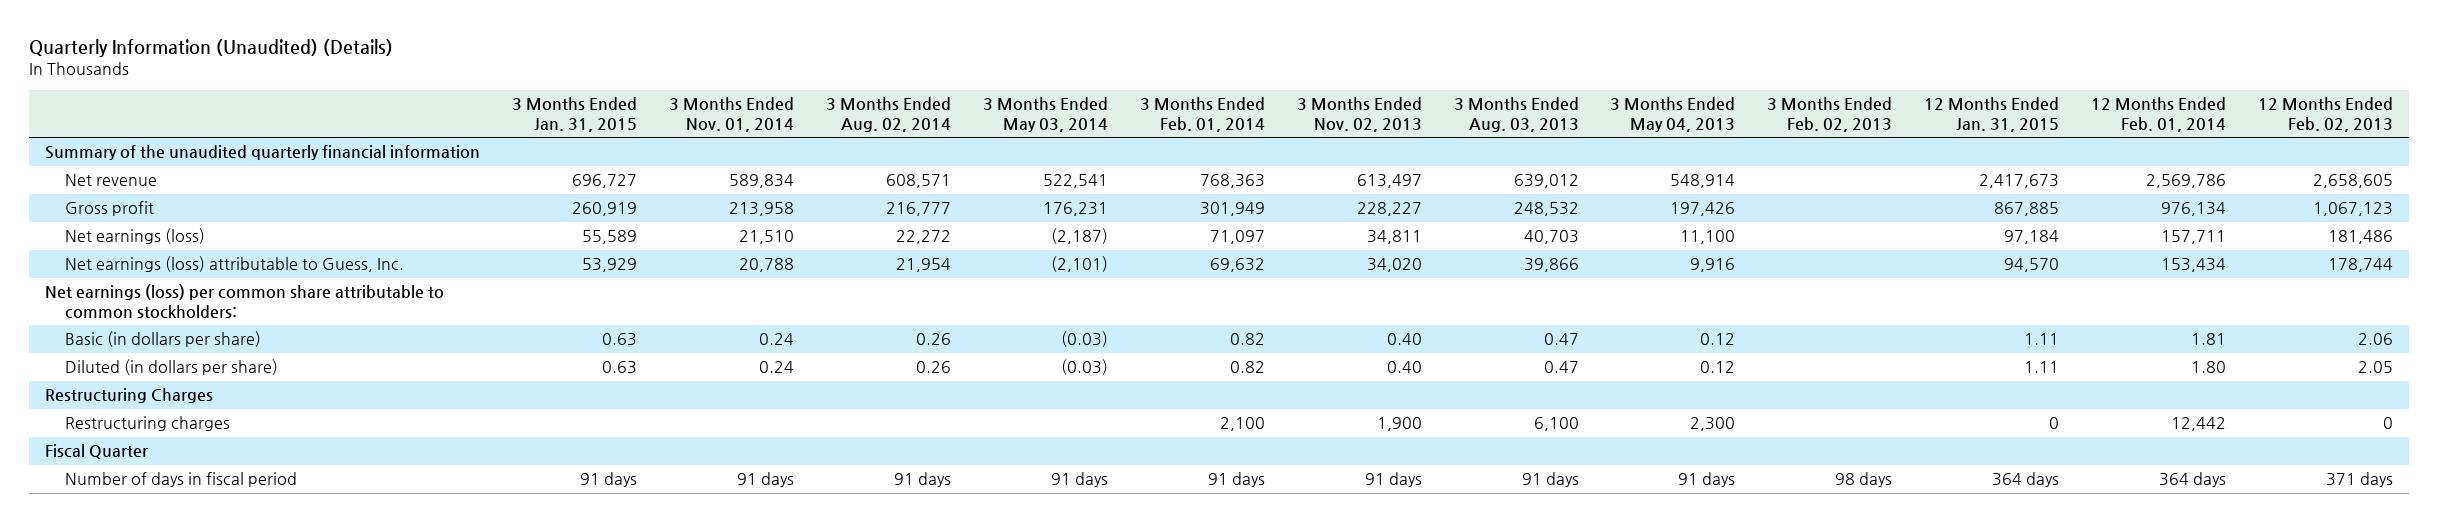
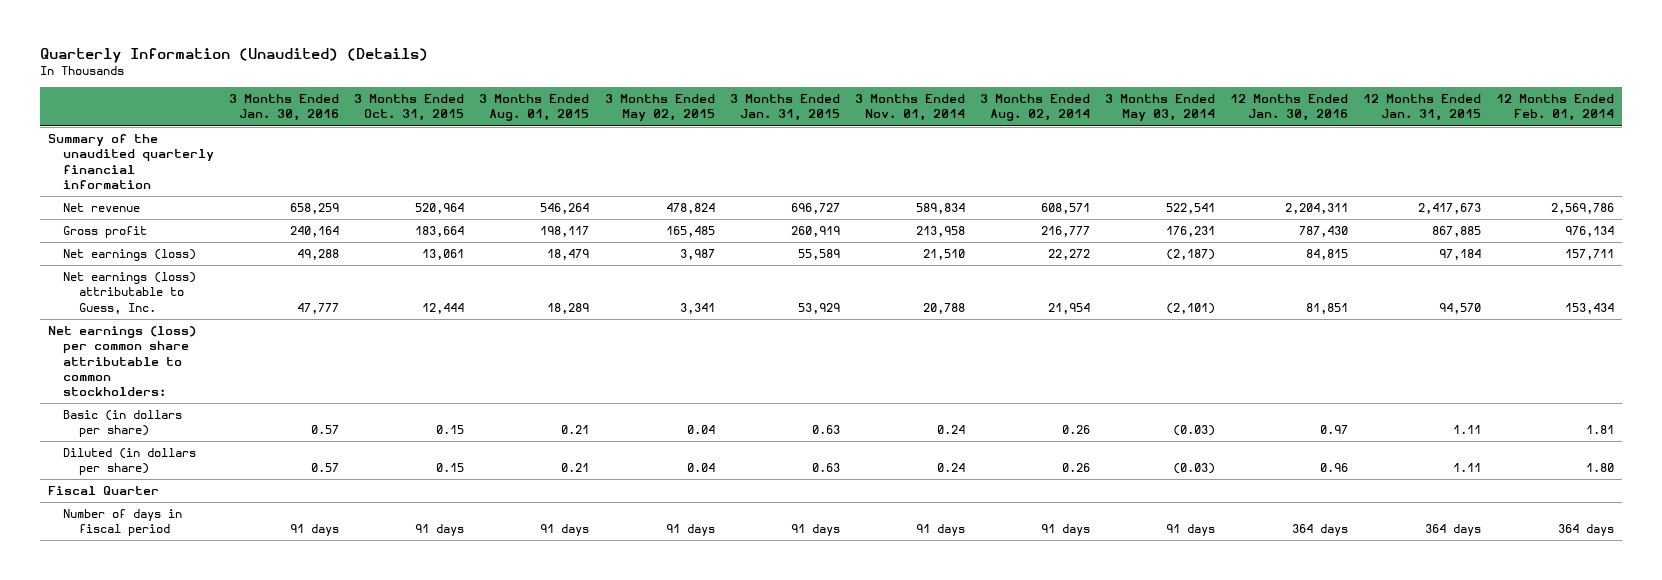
- | 3 Months Ended Jan. 31, 2015 | 3 Months Ended Nov. 01, 2014 | 3 Months Ended Aug. 02, 2014 | 3 Months Ended May 03, 2014 | 3 Months Ended Feb. 01, 2014 | 3 Months Ended Nov. 02, 2013 | 3 Months Ended Aug. 03, 2013 | 3 Months Ended May 04, 2013 | 3 Months Ended Feb. 02, 2013 | 12 Months Ended Jan. 31, 2015 | 12 Months Ended Feb. 01, 2014 | 12 Months Ended Feb. 02, 2013
+ | 3 Months Ended Jan. 30, 2016 | 3 Months Ended Oct. 31, 2015 | 3 Months Ended Aug. 01, 2015 | 3 Months Ended May 02, 2015 | 3 Months Ended Jan. 31, 2015 | 3 Months Ended Nov. 01, 2014 | 3 Months Ended Aug. 02, 2014 | 3 Months Ended May 03, 2014 | 12 Months Ended Jan. 30, 2016 | 12 Months Ended Jan. 31, 2015 | 12 Months Ended Feb. 01, 2014
- Restructuring Charges
- Restructuring charges | | | | | 2,100 | 1,900 | 6,100 | 2,300 | | 0 | 12,442 | 0

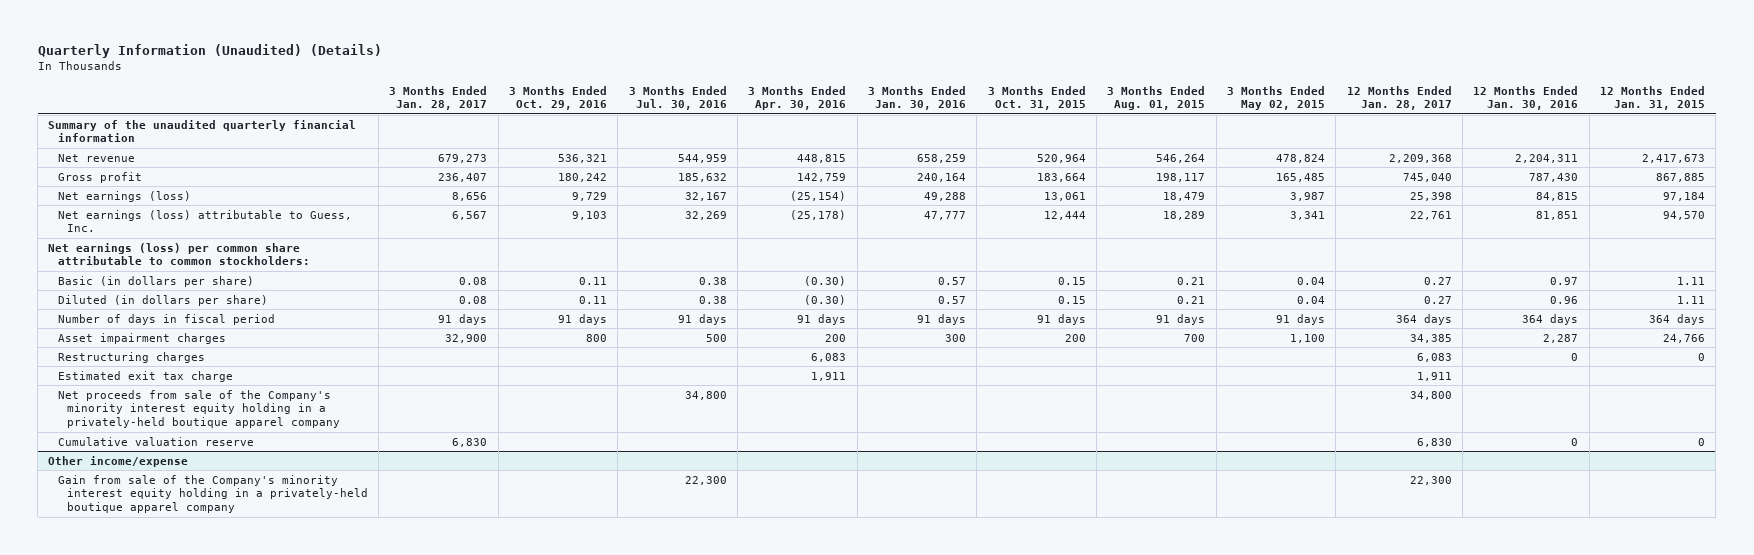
- | 3 Months Ended Jan. 30, 2016 | 3 Months Ended Oct. 31, 2015 | 3 Months Ended Aug. 01, 2015 | 3 Months Ended May 02, 2015 | 3 Months Ended Jan. 31, 2015 | 3 Months Ended Nov. 01, 2014 | 3 Months Ended Aug. 02, 2014 | 3 Months Ended May 03, 2014 | 12 Months Ended Jan. 30, 2016 | 12 Months Ended Jan. 31, 2015 | 12 Months Ended Feb. 01, 2014
+ | 3 Months Ended Jan. 28, 2017 | 3 Months Ended Oct. 29, 2016 | 3 Months Ended Jul. 30, 2016 | 3 Months Ended Apr. 30, 2016 | 3 Months Ended Jan. 30, 2016 | 3 Months Ended Oct. 31, 2015 | 3 Months Ended Aug. 01, 2015 | 3 Months Ended May 02, 2015 | 12 Months Ended Jan. 28, 2017 | 12 Months Ended Jan. 30, 2016 | 12 Months Ended Jan. 31, 2015
- Fiscal Quarter
+ Asset impairment charges | 32,900 | 800 | 500 | 200 | 300 | 200 | 700 | 1,100 | 34,385 | 2,287 | 24,766
+ Restructuring charges | | | | 6,083 | | | | | 6,083 | 0 | 0
+ Estimated exit tax charge | | | | 1,911 | | | | | 1,911 | |
+ Net proceeds from sale of the Company's minority interest equity holding in a privately-held boutique apparel company | | | 34,800 | | | | | | 34,800 | |
+ Cumulative valuation reserve | 6,830 | | | | | | | | 6,830 | 0 | 0
+ Other income/expense
+ Gain from sale of the Company's minority interest equity holding in a privately-held boutique apparel company | | | 22,300 | | | | | | 22,300 | |

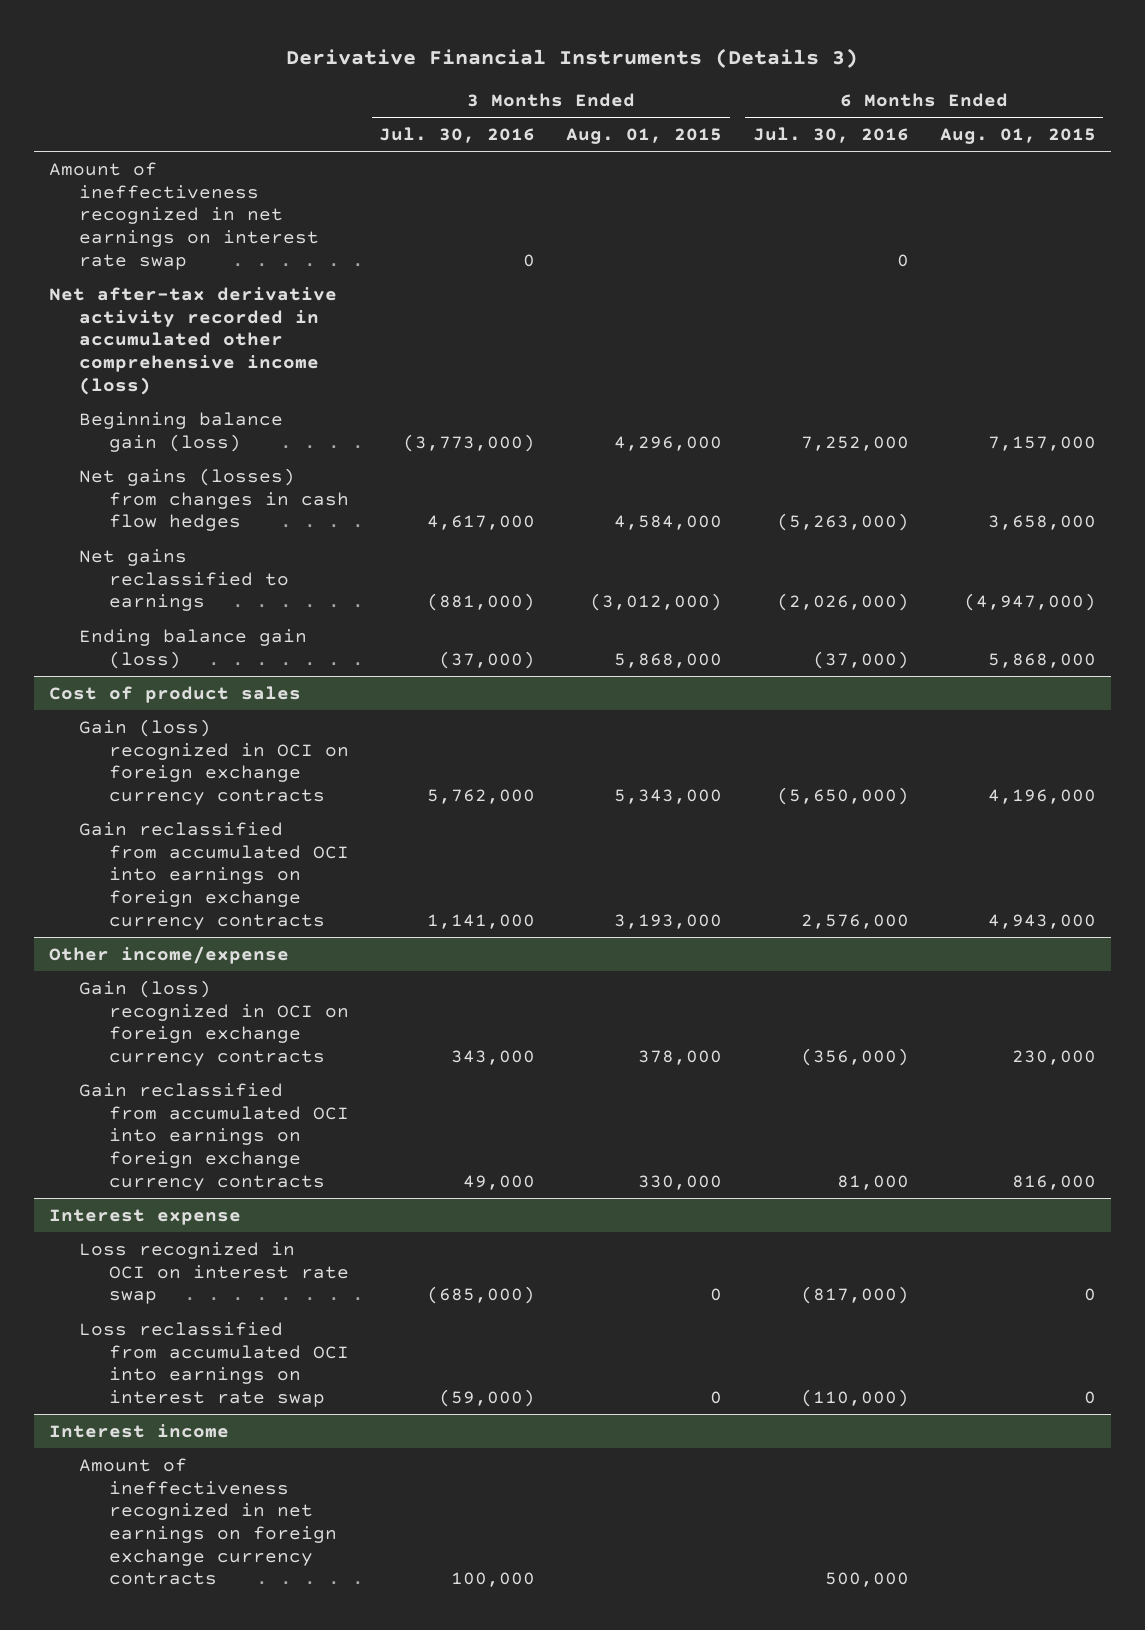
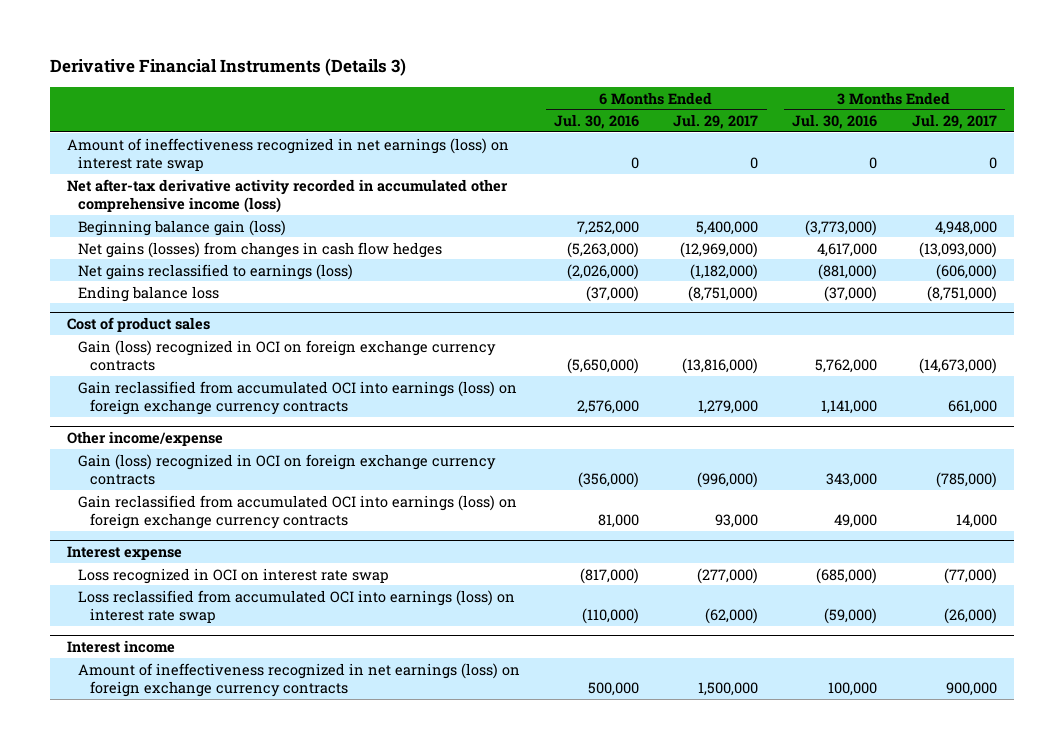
- | 3 Months Ended Jul. 30, 2016 | 3 Months Ended Aug. 01, 2015 | 6 Months Ended Jul. 30, 2016 | 6 Months Ended Aug. 01, 2015
+ | 6 Months Ended Jul. 30, 2016 | 6 Months Ended Jul. 29, 2017 | 3 Months Ended Jul. 30, 2016 | 3 Months Ended Jul. 29, 2017
- Amount of ineffectiveness recognized in net earnings on interest rate swap | 0 | | 0 |
+ Amount of ineffectiveness recognized in net earnings (loss) on interest rate swap | 0 | 0 | 0 | 0
- Net gains reclassified to earnings | (881,000) | (3,012,000) | (2,026,000) | (4,947,000)
- Ending balance gain (loss) | (37,000) | 5,868,000 | (37,000) | 5,868,000
+ Net gains reclassified to earnings (loss) | (2,026,000) | (1,182,000) | (881,000) | (606,000)
+ Ending balance loss | (37,000) | (8,751,000) | (37,000) | (8,751,000)
@ Cost of product sales
- Gain reclassified from accumulated OCI into earnings on foreign exchange currency contracts | 1,141,000 | 3,193,000 | 2,576,000 | 4,943,000
+ Gain reclassified from accumulated OCI into earnings (loss) on foreign exchange currency contracts | 2,576,000 | 1,279,000 | 1,141,000 | 661,000
@ Other income/expense
- Gain reclassified from accumulated OCI into earnings on foreign exchange currency contracts | 49,000 | 330,000 | 81,000 | 816,000
+ Gain reclassified from accumulated OCI into earnings (loss) on foreign exchange currency contracts | 81,000 | 93,000 | 49,000 | 14,000
@ Interest expense
- Loss reclassified from accumulated OCI into earnings on interest rate swap | (59,000) | 0 | (110,000) | 0
+ Loss reclassified from accumulated OCI into earnings (loss) on interest rate swap | (110,000) | (62,000) | (59,000) | (26,000)
@ Interest income
- Amount of ineffectiveness recognized in net earnings on foreign exchange currency contracts | 100,000 | | 500,000 |
+ Amount of ineffectiveness recognized in net earnings (loss) on foreign exchange currency contracts | 500,000 | 1,500,000 | 100,000 | 900,000

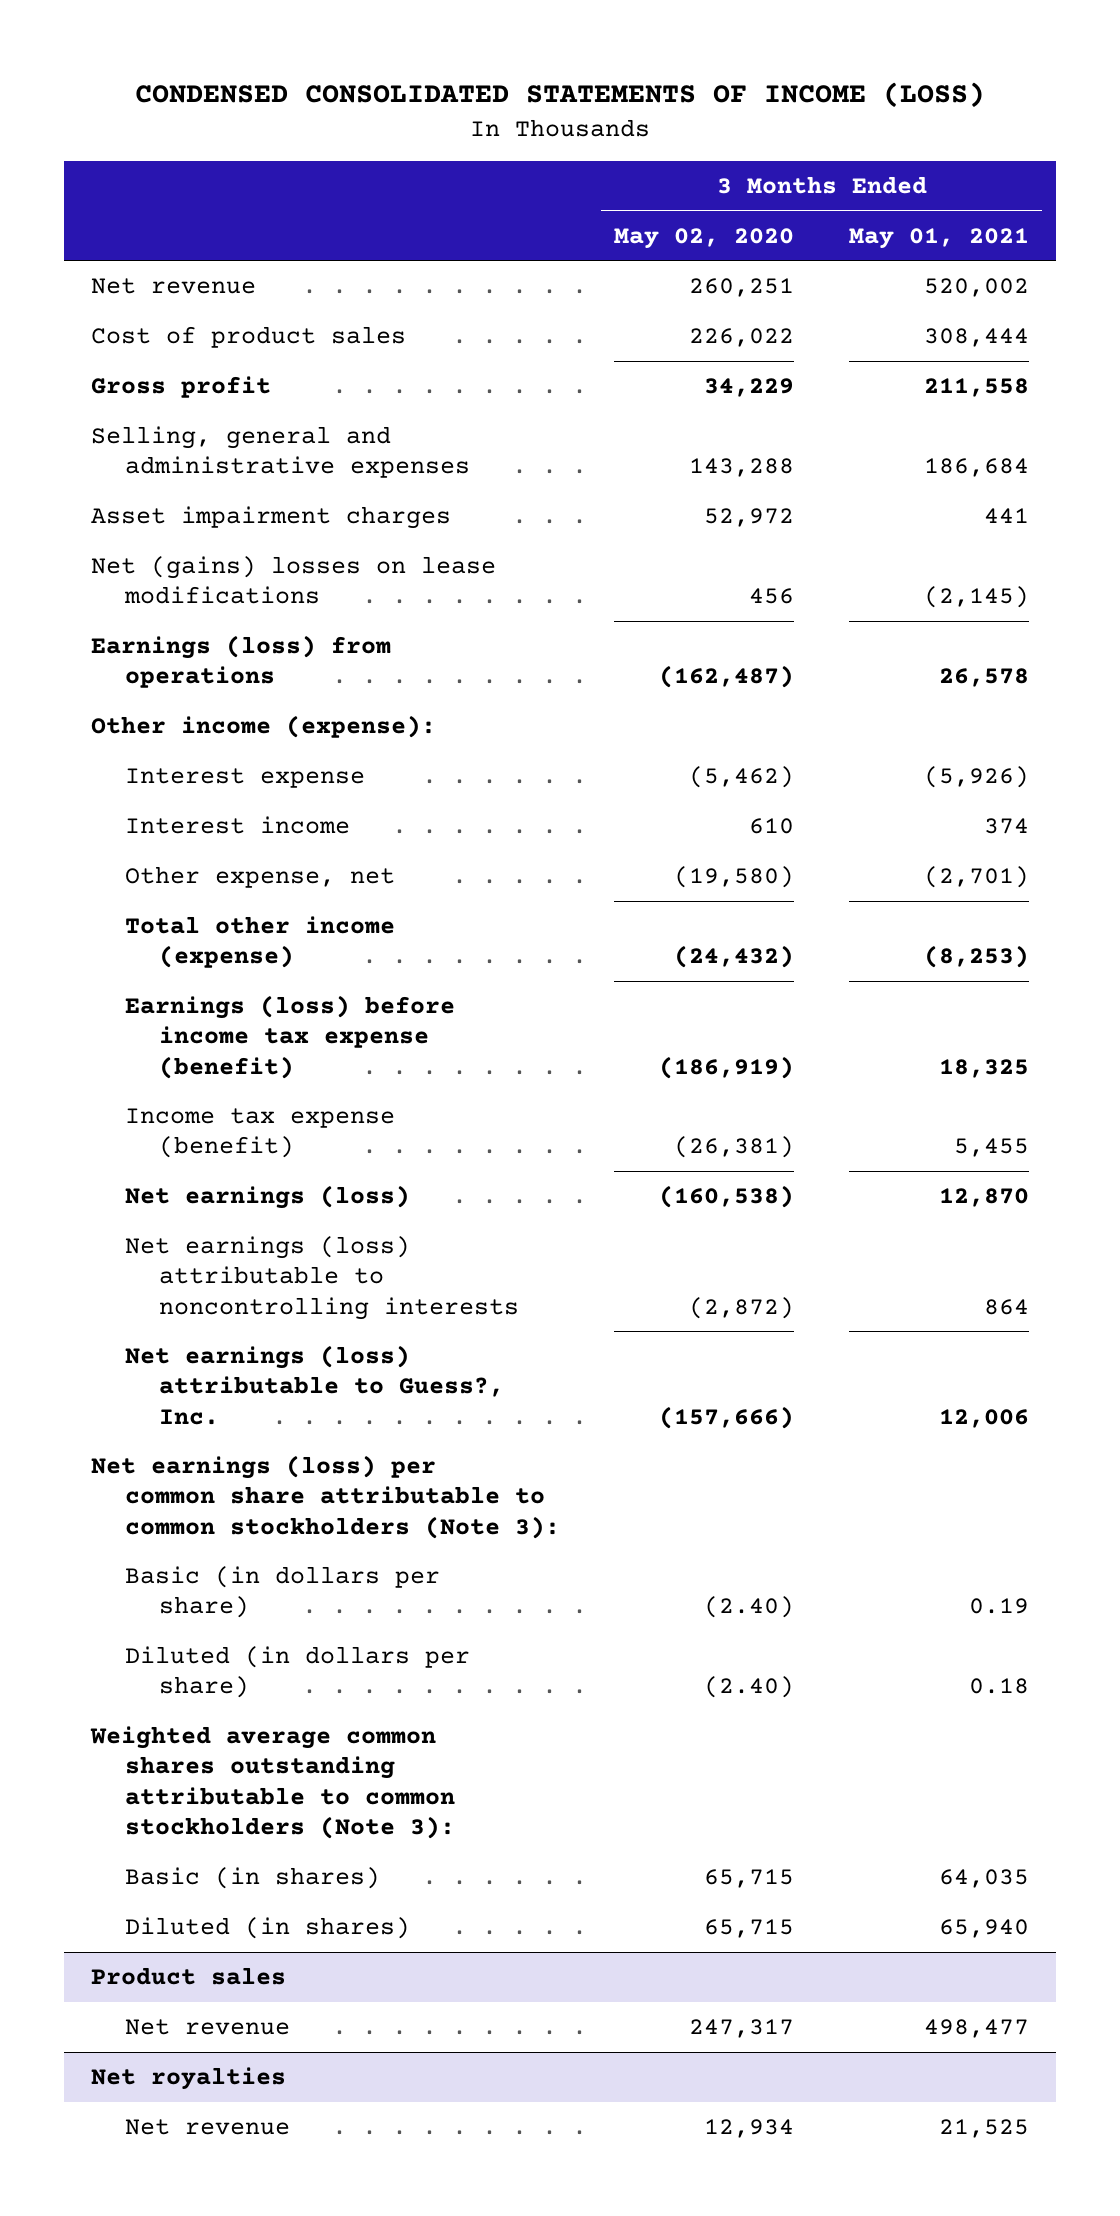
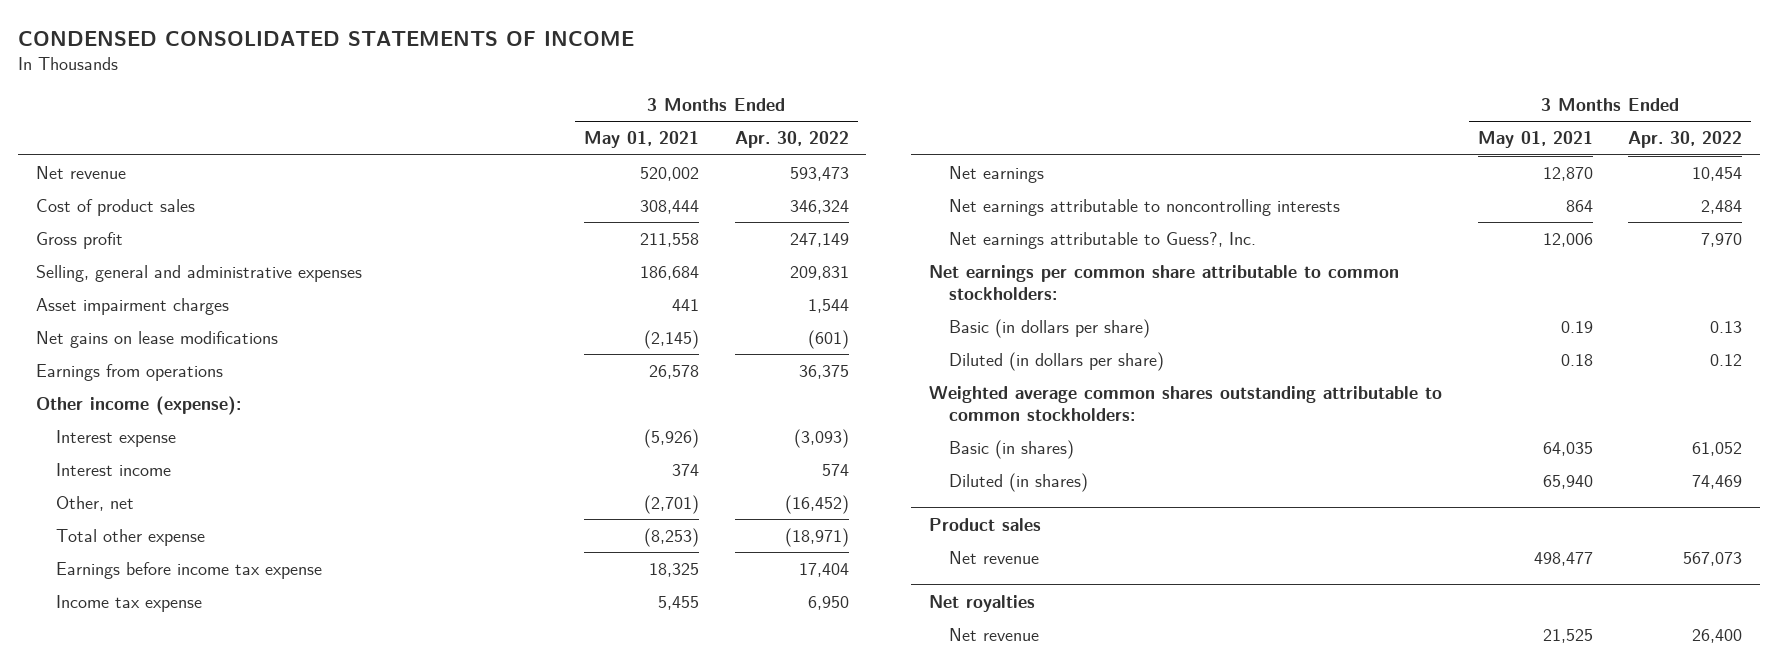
- CONDENSED CONSOLIDATED STATEMENTS OF INCOME (LOSS)
+ CONDENSED CONSOLIDATED STATEMENTS OF INCOME
- | 3 Months Ended May 02, 2020 | 3 Months Ended May 01, 2021
+ | 3 Months Ended May 01, 2021 | 3 Months Ended Apr. 30, 2022
- Net (gains) losses on lease modifications | 456 | (2,145)
- Earnings (loss) from operations | (162,487) | 26,578
+ Net gains on lease modifications | (2,145) | (601)
+ Earnings from operations | 26,578 | 36,375
- Other expense, net | (19,580) | (2,701)
- Total other income (expense) | (24,432) | (8,253)
- Earnings (loss) before income tax expense (benefit) | (186,919) | 18,325
- Income tax expense (benefit) | (26,381) | 5,455
- Net earnings (loss) | (160,538) | 12,870
- Net earnings (loss) attributable to noncontrolling interests | (2,872) | 864
- Net earnings (loss) attributable to Guess?, Inc. | (157,666) | 12,006
- Net earnings (loss) per common share attributable to common stockholders (Note 3):
+ Other, net | (2,701) | (16,452)
+ Total other expense | (8,253) | (18,971)
+ Earnings before income tax expense | 18,325 | 17,404
+ Income tax expense | 5,455 | 6,950
+ Net earnings | 12,870 | 10,454
+ Net earnings attributable to noncontrolling interests | 864 | 2,484
+ Net earnings attributable to Guess?, Inc. | 12,006 | 7,970
+ Net earnings per common share attributable to common stockholders:
- Weighted average common shares outstanding attributable to common stockholders (Note 3):
+ Weighted average common shares outstanding attributable to common stockholders:

